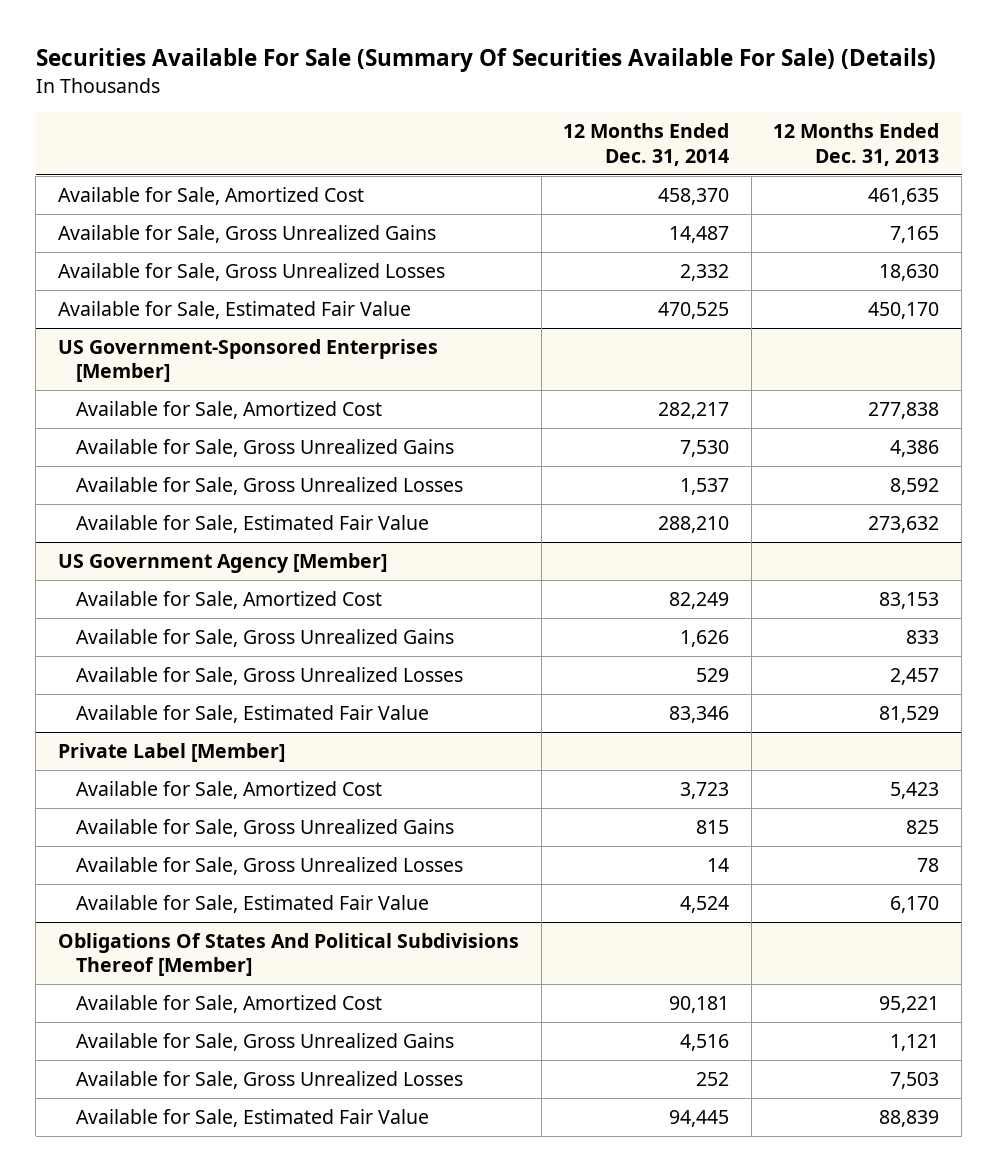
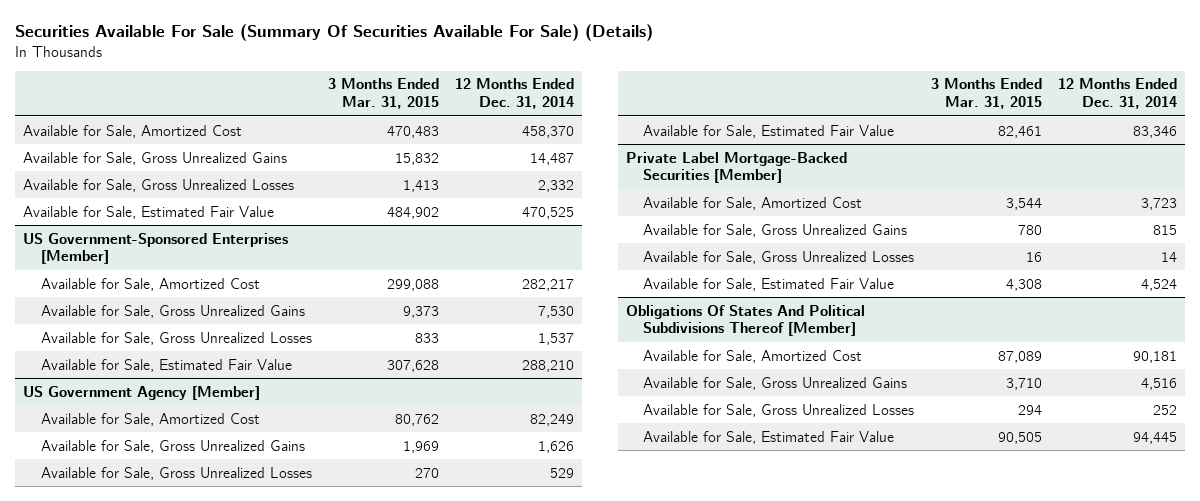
- | 12 Months Ended Dec. 31, 2014 | 12 Months Ended Dec. 31, 2013
+ | 3 Months Ended Mar. 31, 2015 | 12 Months Ended Dec. 31, 2014
- Private Label [Member]
+ Private Label Mortgage-Backed Securities [Member]

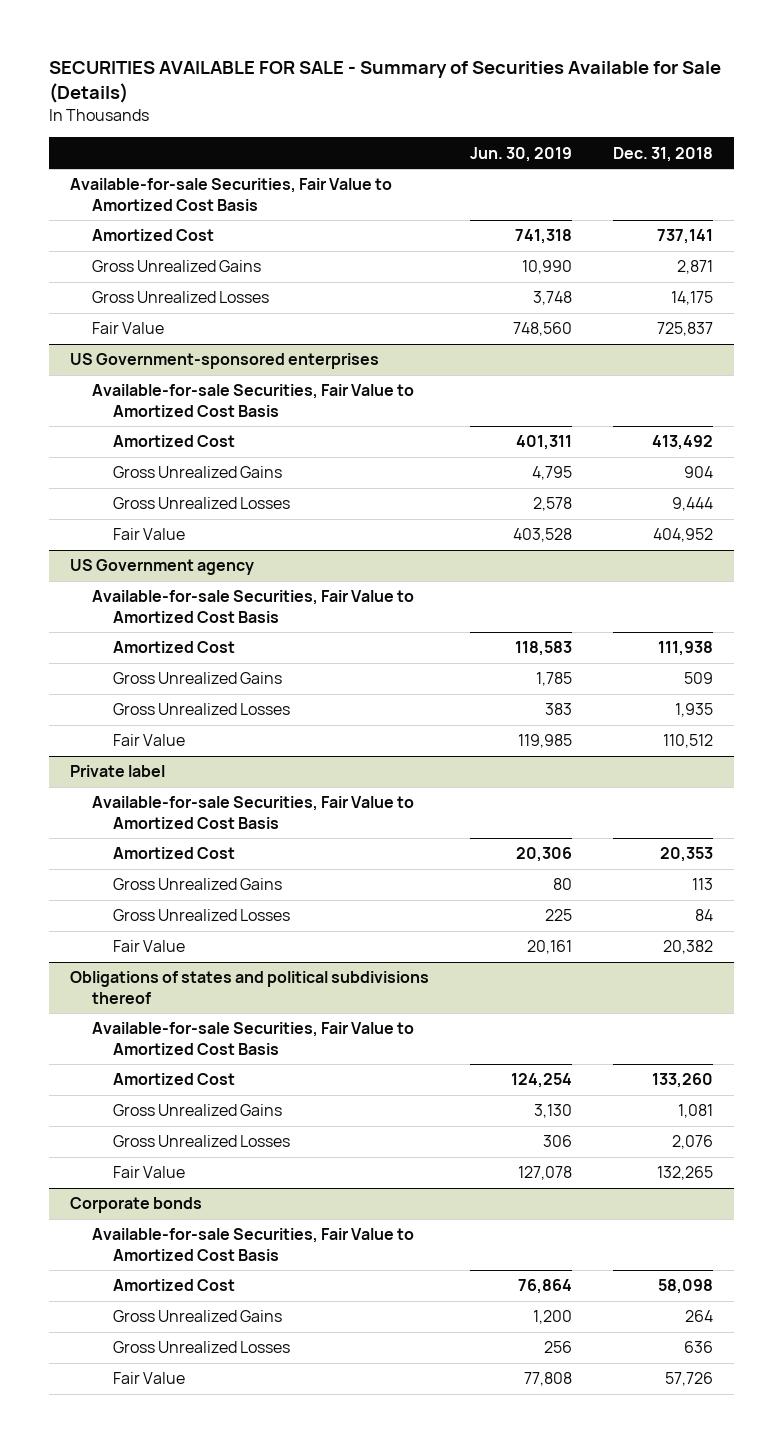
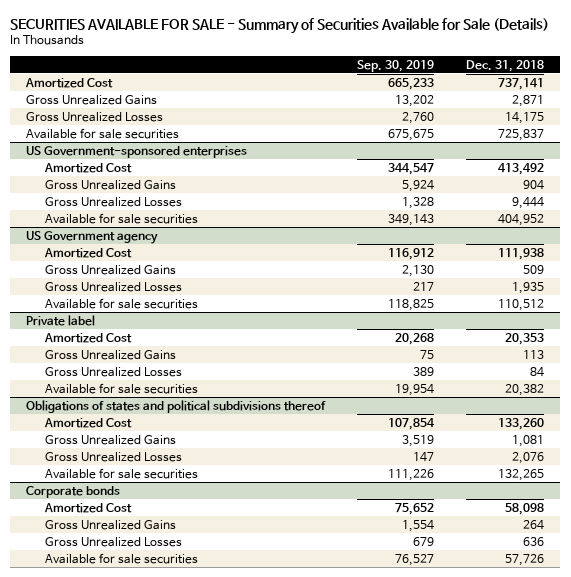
- | Jun. 30, 2019 | Dec. 31, 2018
+ | Sep. 30, 2019 | Dec. 31, 2018
- Available-for-sale Securities, Fair Value to Amortized Cost Basis
- Fair Value | 748,560 | 725,837
+ Available for sale securities | 675,675 | 725,837
@ US Government-sponsored enterprises
- Available-for-sale Securities, Fair Value to Amortized Cost Basis
- Fair Value | 403,528 | 404,952
+ Available for sale securities | 349,143 | 404,952
@ US Government agency
- Available-for-sale Securities, Fair Value to Amortized Cost Basis
- Fair Value | 119,985 | 110,512
+ Available for sale securities | 118,825 | 110,512
@ Private label
- Available-for-sale Securities, Fair Value to Amortized Cost Basis
- Fair Value | 20,161 | 20,382
+ Available for sale securities | 19,954 | 20,382
@ Obligations of states and political subdivisions thereof
- Available-for-sale Securities, Fair Value to Amortized Cost Basis
- Fair Value | 127,078 | 132,265
+ Available for sale securities | 111,226 | 132,265
@ Corporate bonds
- Available-for-sale Securities, Fair Value to Amortized Cost Basis
- Fair Value | 77,808 | 57,726
+ Available for sale securities | 76,527 | 57,726

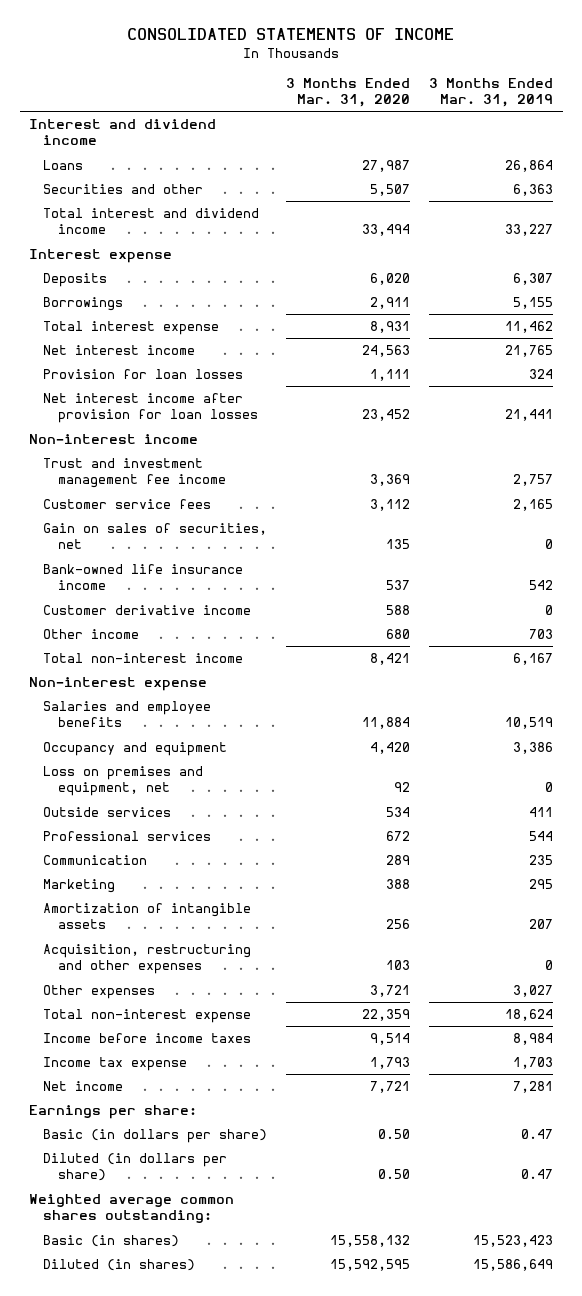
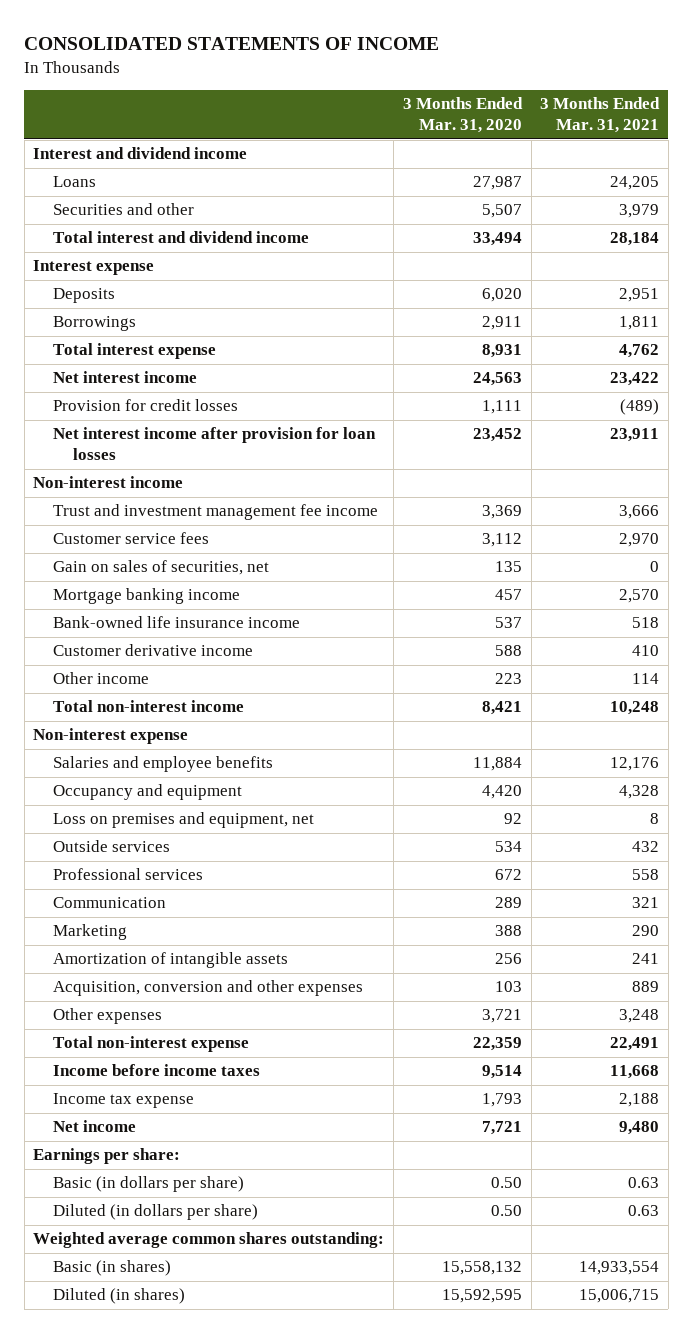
- | 3 Months Ended Mar. 31, 2020 | 3 Months Ended Mar. 31, 2019
+ | 3 Months Ended Mar. 31, 2020 | 3 Months Ended Mar. 31, 2021
- Provision for loan losses | 1,111 | 324
+ Provision for credit losses | 1,111 | (489)
+ Mortgage banking income | 457 | 2,570
- Other income | 680 | 703
+ Other income | 223 | 114
- Acquisition, restructuring and other expenses | 103 | 0
+ Acquisition, conversion and other expenses | 103 | 889

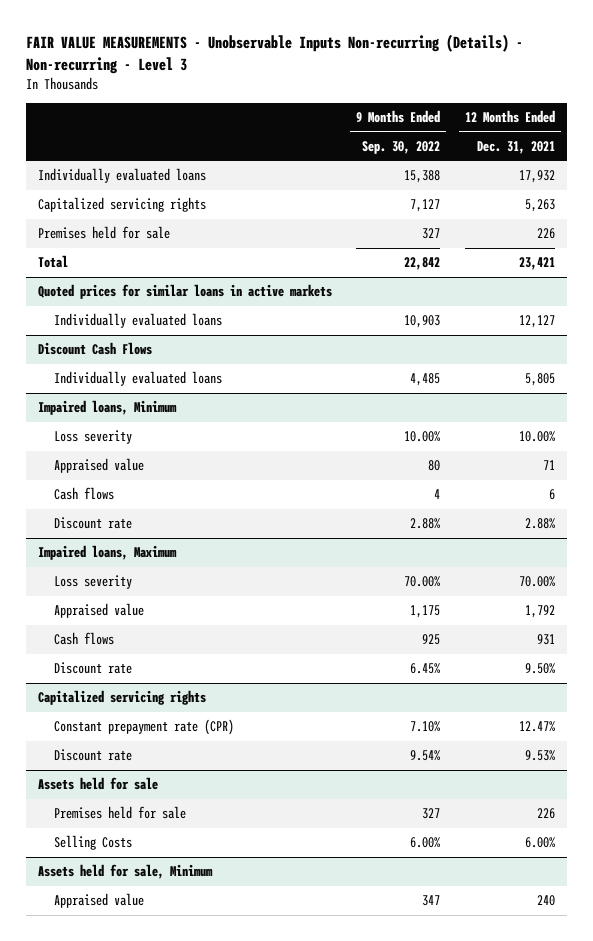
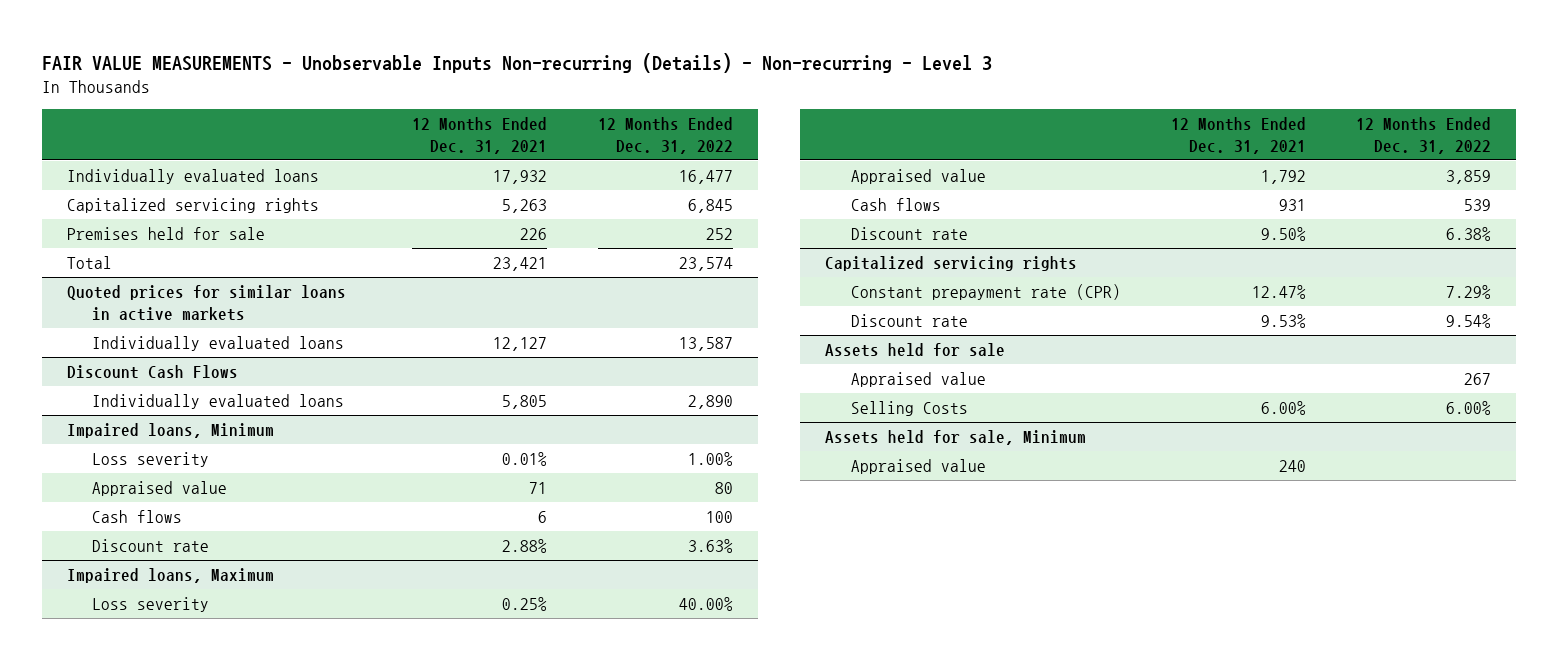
- | 9 Months Ended Sep. 30, 2022 | 12 Months Ended Dec. 31, 2021
+ | 12 Months Ended Dec. 31, 2021 | 12 Months Ended Dec. 31, 2022
@ Impaired loans, Minimum
- Loss severity | 10.00% | 10.00%
+ Loss severity | 0.01% | 1.00%
@ Impaired loans, Maximum
- Loss severity | 70.00% | 70.00%
+ Loss severity | 0.25% | 40.00%
@ Assets held for sale
- Premises held for sale | 327 | 226
+ Appraised value | | 267

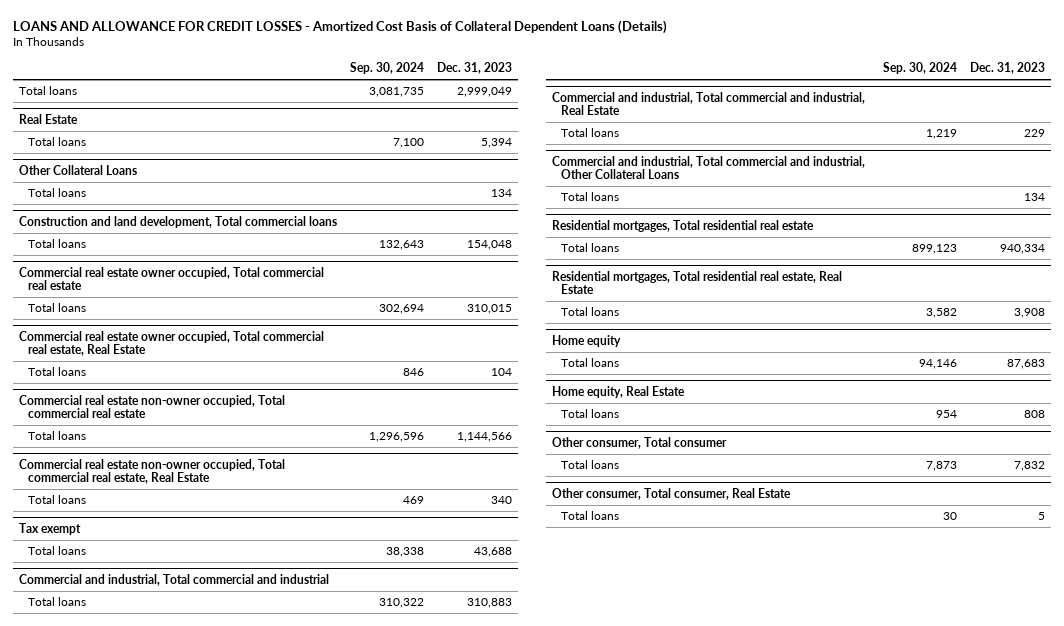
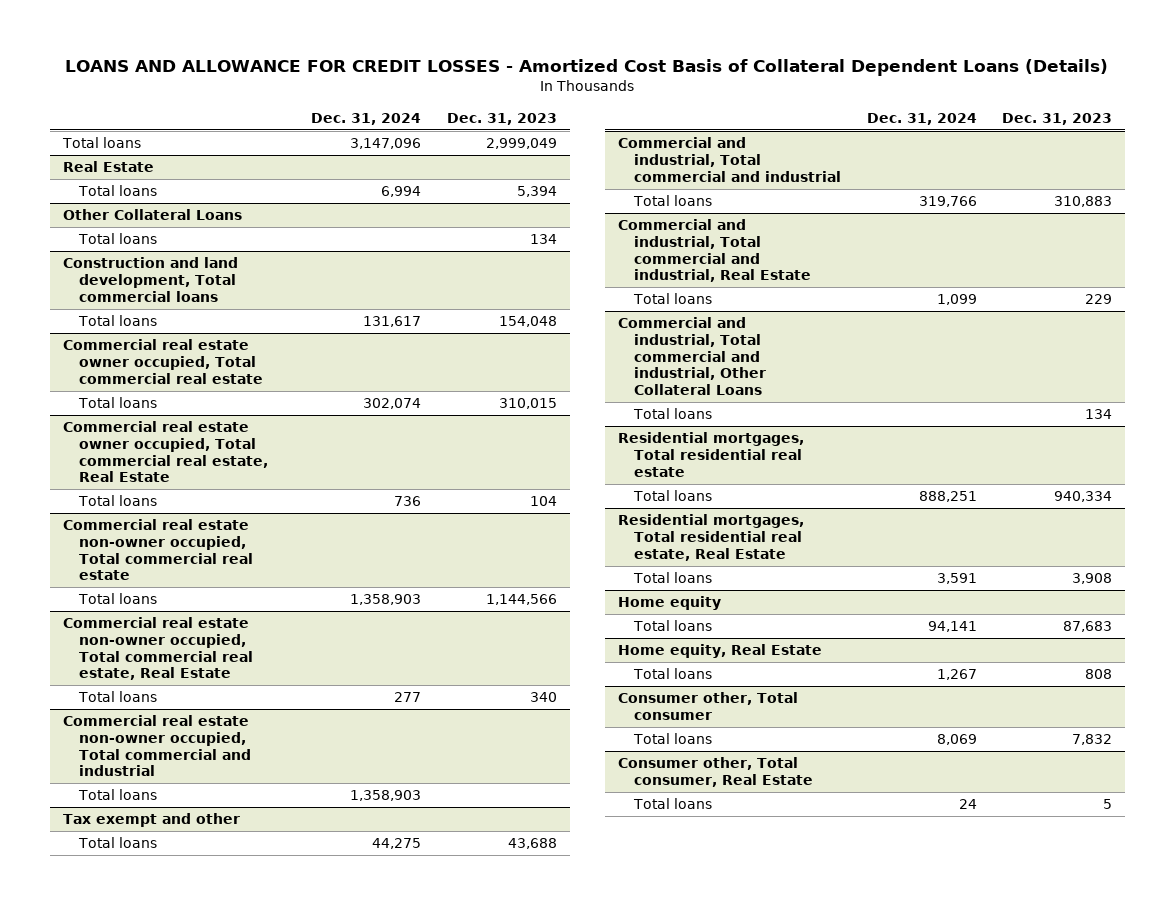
- | Sep. 30, 2024 | Dec. 31, 2023
+ | Dec. 31, 2024 | Dec. 31, 2023
- Tax exempt
+ Commercial real estate non-owner occupied, Total commercial and industrial
+ Total loans | 1,358,903 |
+ Tax exempt and other
- Other consumer, Total consumer
+ Consumer other, Total consumer
- Other consumer, Total consumer, Real Estate
+ Consumer other, Total consumer, Real Estate

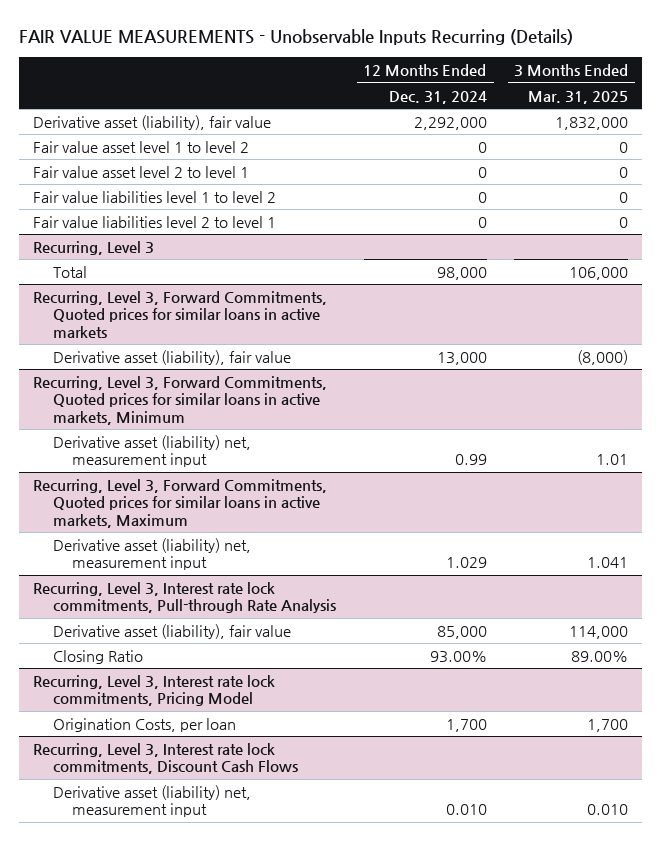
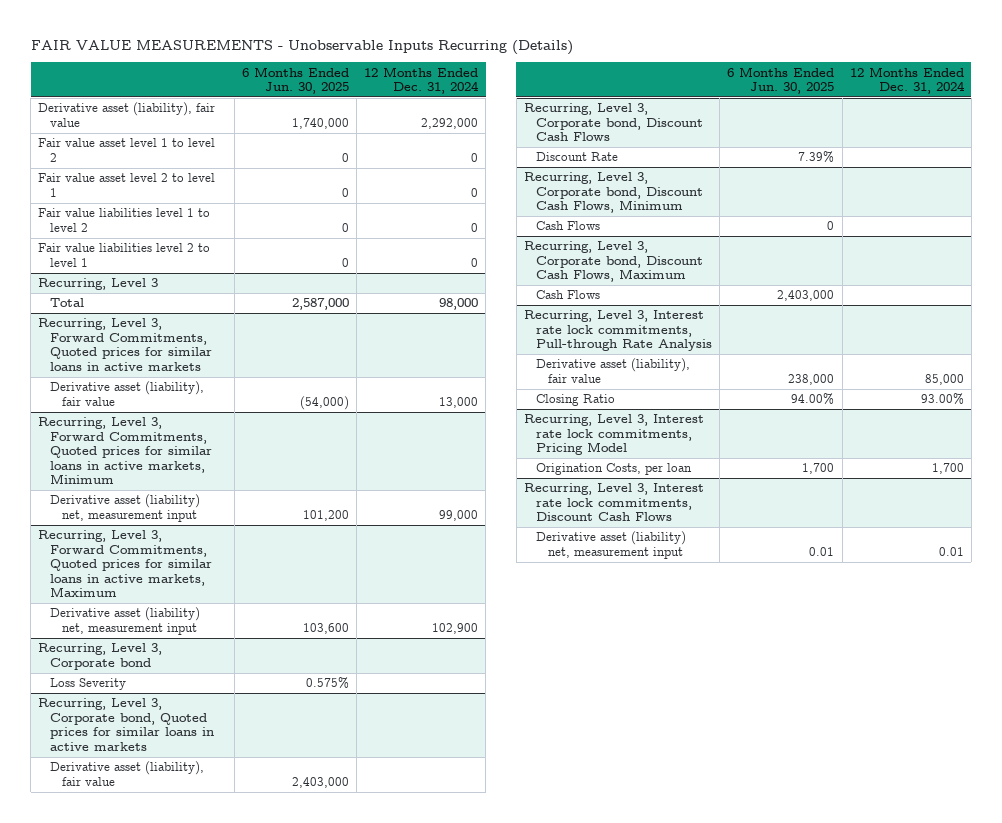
- | 12 Months Ended Dec. 31, 2024 | 3 Months Ended Mar. 31, 2025
+ | 6 Months Ended Jun. 30, 2025 | 12 Months Ended Dec. 31, 2024
@ Recurring, Level 3, Forward Commitments, Quoted prices for similar loans in active markets, Minimum
- Derivative asset (liability) net, measurement input | 0.99 | 1.01
+ Derivative asset (liability) net, measurement input | 101,200 | 99,000
@ Recurring, Level 3, Forward Commitments, Quoted prices for similar loans in active markets, Maximum
- Derivative asset (liability) net, measurement input | 1.029 | 1.041
+ Derivative asset (liability) net, measurement input | 103,600 | 102,900
+ Recurring, Level 3, Corporate bond
+ Loss Severity | 0.575% |
+ Recurring, Level 3, Corporate bond, Quoted prices for similar loans in active markets
+ Derivative asset (liability), fair value | 2,403,000 |
+ Recurring, Level 3, Corporate bond, Discount Cash Flows
+ Discount Rate | 7.39% |
+ Recurring, Level 3, Corporate bond, Discount Cash Flows, Minimum
+ Cash Flows | 0 |
+ Recurring, Level 3, Corporate bond, Discount Cash Flows, Maximum
+ Cash Flows | 2,403,000 |
@ Recurring, Level 3, Interest rate lock commitments, Discount Cash Flows
- Derivative asset (liability) net, measurement input | 0.010 | 0.010
+ Derivative asset (liability) net, measurement input | 0.01 | 0.01

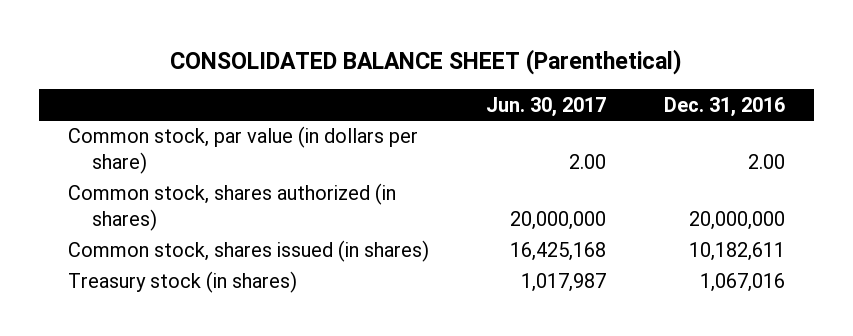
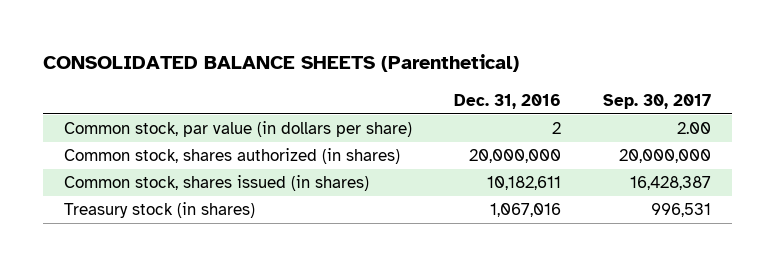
- CONSOLIDATED BALANCE SHEET (Parenthetical)
+ CONSOLIDATED BALANCE SHEETS (Parenthetical)
- | Jun. 30, 2017 | Dec. 31, 2016
+ | Dec. 31, 2016 | Sep. 30, 2017
- Common stock, par value (in dollars per share) | 2.00 | 2.00
+ Common stock, par value (in dollars per share) | 2 | 2.00

